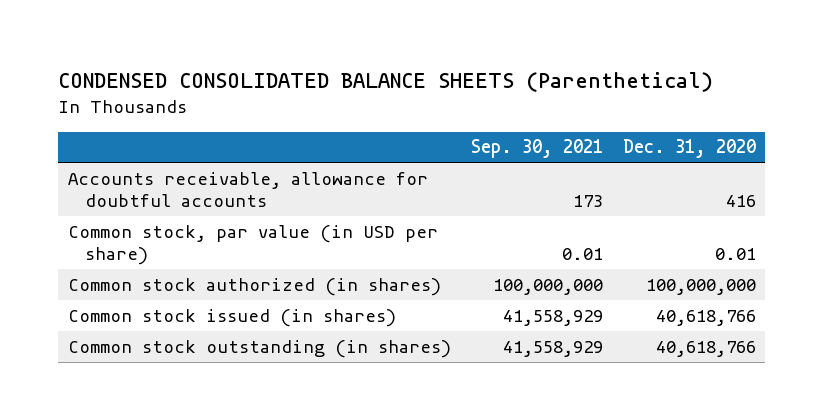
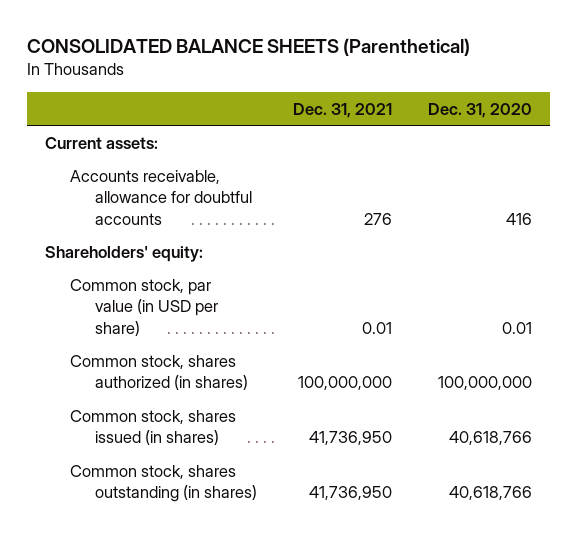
- CONDENSED CONSOLIDATED BALANCE SHEETS (Parenthetical)
+ CONSOLIDATED BALANCE SHEETS (Parenthetical)
- | Sep. 30, 2021 | Dec. 31, 2020
+ | Dec. 31, 2021 | Dec. 31, 2020
+ Current assets:
+ Shareholders' equity:
- Common stock authorized (in shares) | 100,000,000 | 100,000,000
- Common stock issued (in shares) | 41,558,929 | 40,618,766
- Common stock outstanding (in shares) | 41,558,929 | 40,618,766
+ Common stock, shares authorized (in shares) | 100,000,000 | 100,000,000
+ Common stock, shares issued (in shares) | 41,736,950 | 40,618,766
+ Common stock, shares outstanding (in shares) | 41,736,950 | 40,618,766

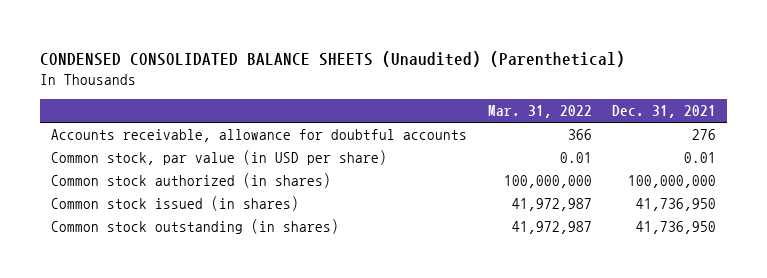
- CONSOLIDATED BALANCE SHEETS (Parenthetical)
+ CONDENSED CONSOLIDATED BALANCE SHEETS (Unaudited) (Parenthetical)
- | Dec. 31, 2021 | Dec. 31, 2020
+ | Mar. 31, 2022 | Dec. 31, 2021
- Current assets:
- Shareholders' equity:
- Common stock, shares authorized (in shares) | 100,000,000 | 100,000,000
- Common stock, shares issued (in shares) | 41,736,950 | 40,618,766
- Common stock, shares outstanding (in shares) | 41,736,950 | 40,618,766
+ Common stock authorized (in shares) | 100,000,000 | 100,000,000
+ Common stock issued (in shares) | 41,972,987 | 41,736,950
+ Common stock outstanding (in shares) | 41,972,987 | 41,736,950

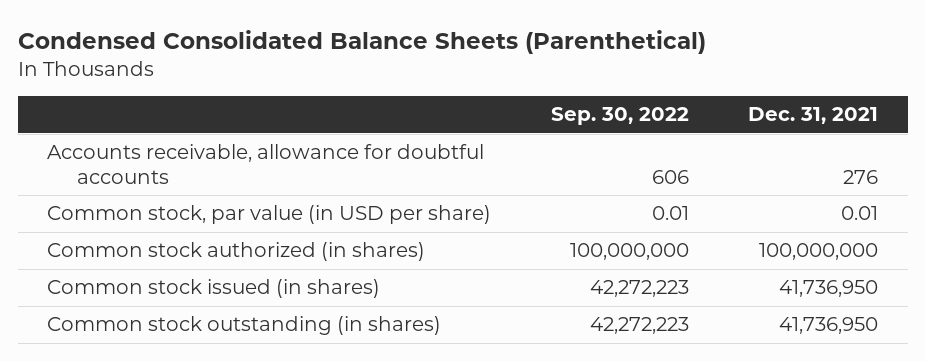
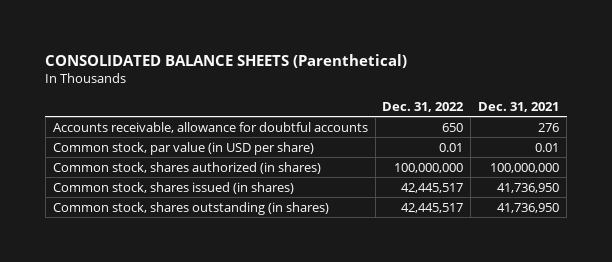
- Condensed Consolidated Balance Sheets (Parenthetical)
+ CONSOLIDATED BALANCE SHEETS (Parenthetical)
- | Sep. 30, 2022 | Dec. 31, 2021
+ | Dec. 31, 2022 | Dec. 31, 2021
- Common stock authorized (in shares) | 100,000,000 | 100,000,000
- Common stock issued (in shares) | 42,272,223 | 41,736,950
- Common stock outstanding (in shares) | 42,272,223 | 41,736,950
+ Common stock, shares authorized (in shares) | 100,000,000 | 100,000,000
+ Common stock, shares issued (in shares) | 42,445,517 | 41,736,950
+ Common stock, shares outstanding (in shares) | 42,445,517 | 41,736,950

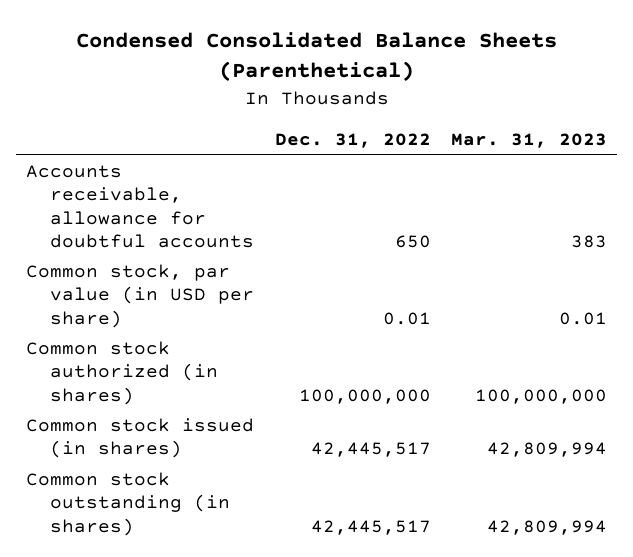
- CONSOLIDATED BALANCE SHEETS (Parenthetical)
+ Condensed Consolidated Balance Sheets (Parenthetical)
- | Dec. 31, 2022 | Dec. 31, 2021
+ | Dec. 31, 2022 | Mar. 31, 2023
- Common stock, shares authorized (in shares) | 100,000,000 | 100,000,000
- Common stock, shares issued (in shares) | 42,445,517 | 41,736,950
- Common stock, shares outstanding (in shares) | 42,445,517 | 41,736,950
+ Common stock authorized (in shares) | 100,000,000 | 100,000,000
+ Common stock issued (in shares) | 42,445,517 | 42,809,994
+ Common stock outstanding (in shares) | 42,445,517 | 42,809,994

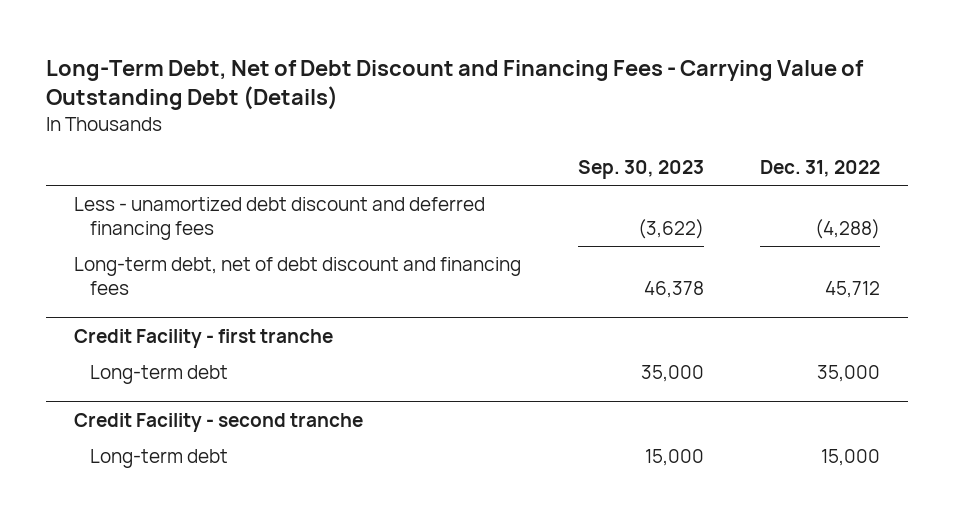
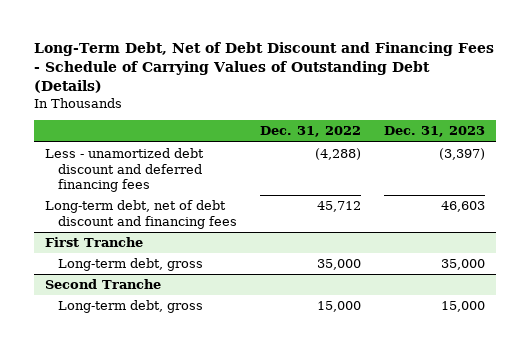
- Long-Term Debt, Net of Debt Discount and Financing Fees - Carrying Value of Outstanding Debt (Details)
+ Long-Term Debt, Net of Debt Discount and Financing Fees - Schedule of Carrying Values of Outstanding Debt (Details)
- | Sep. 30, 2023 | Dec. 31, 2022
+ | Dec. 31, 2022 | Dec. 31, 2023
- Credit Facility - first tranche
- Long-term debt | 35,000 | 35,000
- Credit Facility - second tranche
- Long-term debt | 15,000 | 15,000
+ First Tranche
+ Long-term debt, gross | 35,000 | 35,000
+ Second Tranche
+ Long-term debt, gross | 15,000 | 15,000

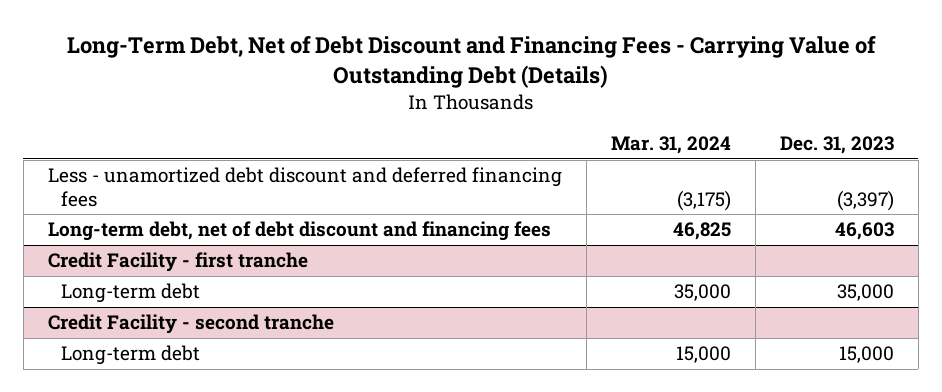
- Long-Term Debt, Net of Debt Discount and Financing Fees - Schedule of Carrying Values of Outstanding Debt (Details)
+ Long-Term Debt, Net of Debt Discount and Financing Fees - Carrying Value of Outstanding Debt (Details)
- | Dec. 31, 2022 | Dec. 31, 2023
+ | Mar. 31, 2024 | Dec. 31, 2023
- First Tranche
- Long-term debt, gross | 35,000 | 35,000
- Second Tranche
- Long-term debt, gross | 15,000 | 15,000
+ Credit Facility - first tranche
+ Long-term debt | 35,000 | 35,000
+ Credit Facility - second tranche
+ Long-term debt | 15,000 | 15,000

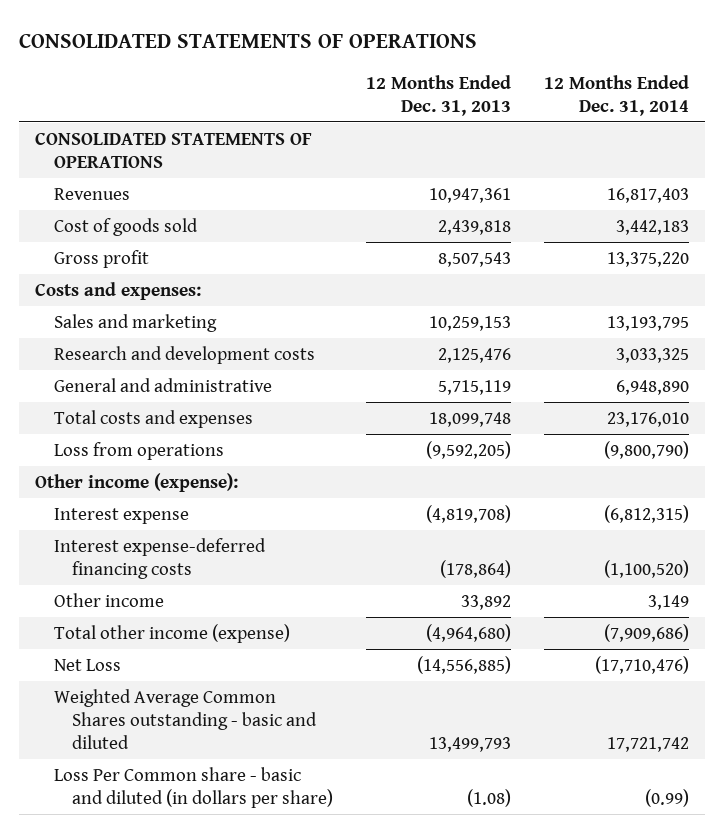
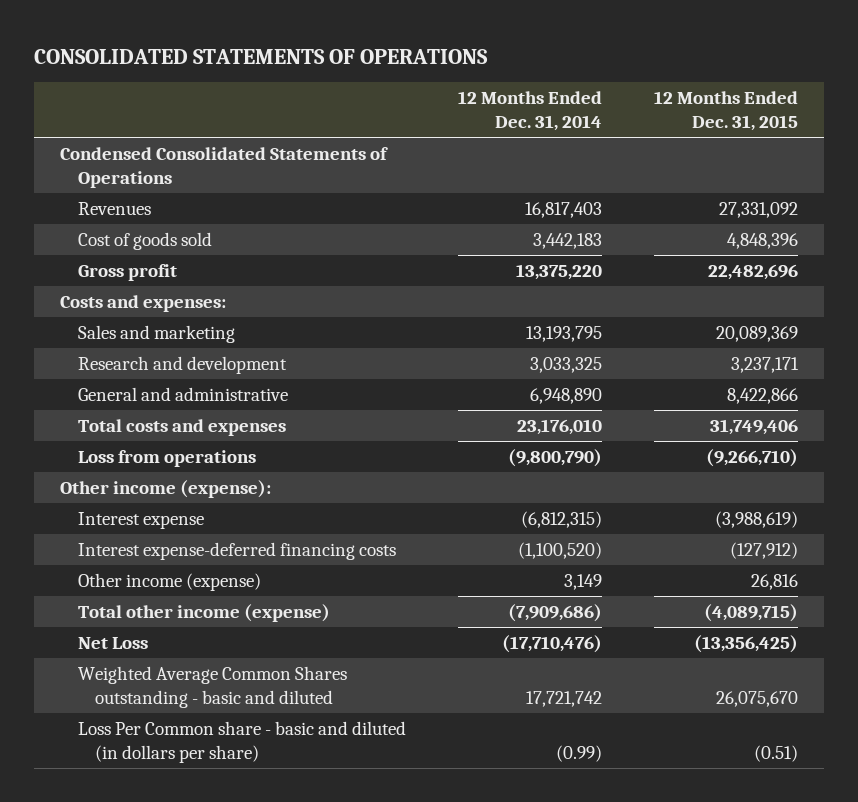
- | 12 Months Ended Dec. 31, 2013 | 12 Months Ended Dec. 31, 2014
+ | 12 Months Ended Dec. 31, 2014 | 12 Months Ended Dec. 31, 2015
- CONSOLIDATED STATEMENTS OF OPERATIONS
+ Condensed Consolidated Statements of Operations
- Research and development costs | 2,125,476 | 3,033,325
+ Research and development | 3,033,325 | 3,237,171
- Other income | 33,892 | 3,149
+ Other income (expense) | 3,149 | 26,816

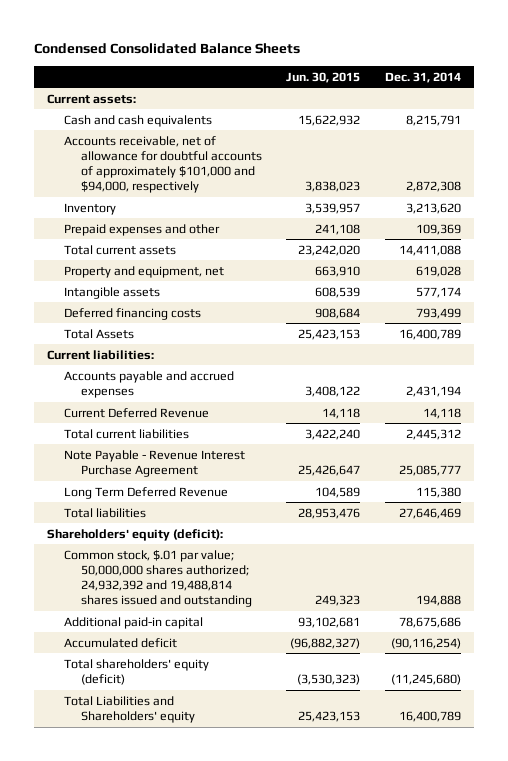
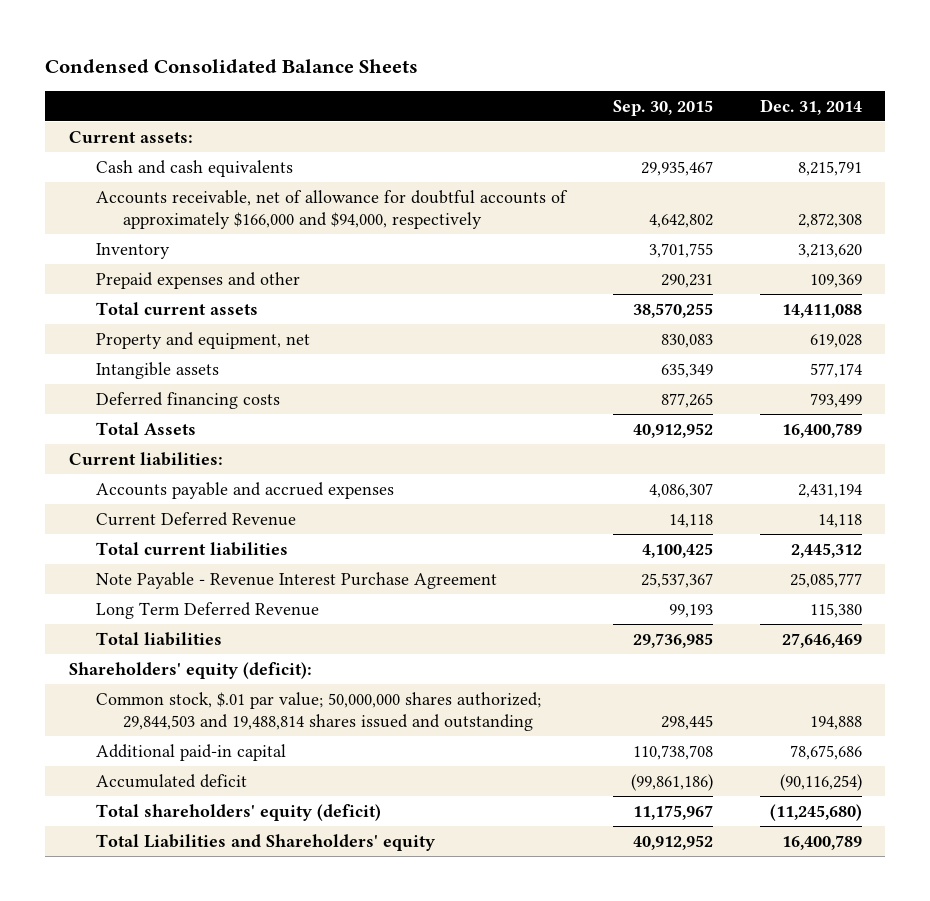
- | Jun. 30, 2015 | Dec. 31, 2014
+ | Sep. 30, 2015 | Dec. 31, 2014
- Accounts receivable, net of allowance for doubtful accounts of approximately $101,000 and $94,000, respectively | 3,838,023 | 2,872,308
+ Accounts receivable, net of allowance for doubtful accounts of approximately $166,000 and $94,000, respectively | 4,642,802 | 2,872,308
- Common stock, $.01 par value; 50,000,000 shares authorized; 24,932,392 and 19,488,814 shares issued and outstanding | 249,323 | 194,888
+ Common stock, $.01 par value; 50,000,000 shares authorized; 29,844,503 and 19,488,814 shares issued and outstanding | 298,445 | 194,888

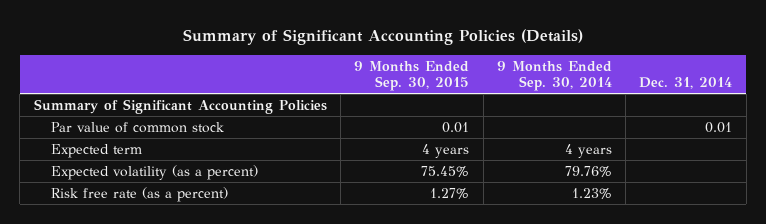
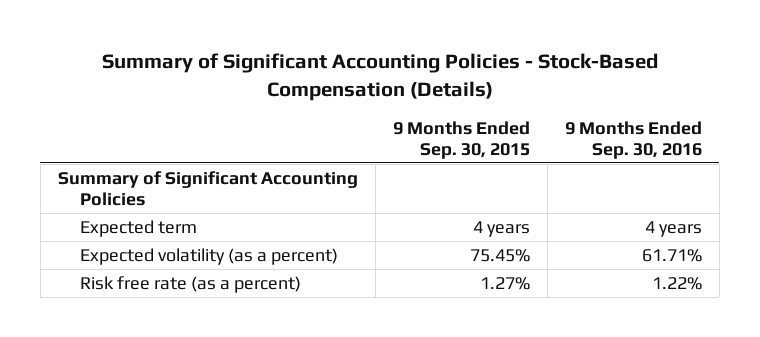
- Summary of Significant Accounting Policies (Details)
+ Summary of Significant Accounting Policies - Stock-Based Compensation (Details)
- | 9 Months Ended Sep. 30, 2015 | 9 Months Ended Sep. 30, 2014 | Dec. 31, 2014
+ | 9 Months Ended Sep. 30, 2015 | 9 Months Ended Sep. 30, 2016
- Par value of common stock | 0.01 | | 0.01

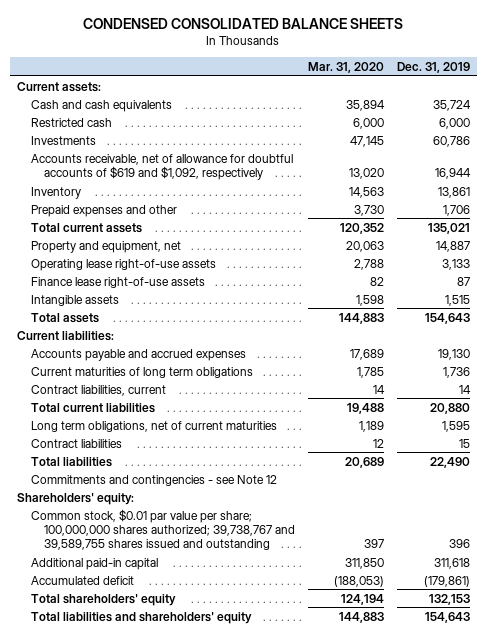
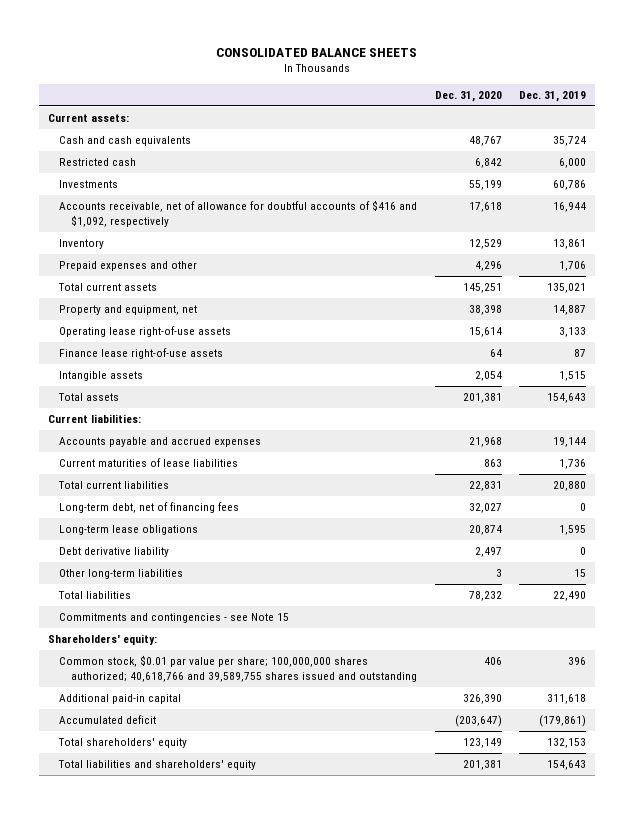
- CONDENSED CONSOLIDATED BALANCE SHEETS
+ CONSOLIDATED BALANCE SHEETS
- | Mar. 31, 2020 | Dec. 31, 2019
+ | Dec. 31, 2020 | Dec. 31, 2019
- Accounts receivable, net of allowance for doubtful accounts of $619 and $1,092, respectively | 13,020 | 16,944
+ Accounts receivable, net of allowance for doubtful accounts of $416 and $1,092, respectively | 17,618 | 16,944
- Accounts payable and accrued expenses | 17,689 | 19,130
- Current maturities of long term obligations | 1,785 | 1,736
- Contract liabilities, current | 14 | 14
+ Accounts payable and accrued expenses | 21,968 | 19,144
+ Current maturities of lease liabilities | 863 | 1,736
- Long term obligations, net of current maturities | 1,189 | 1,595
- Contract liabilities | 12 | 15
+ Long-term debt, net of financing fees | 32,027 | 0
+ Long-term lease obligations | 20,874 | 1,595
+ Debt derivative liability | 2,497 | 0
+ Other long-term liabilities | 3 | 15
- Commitments and contingencies - see Note 12
+ Commitments and contingencies - see Note 15
- Common stock, $0.01 par value per share; 100,000,000 shares authorized; 39,738,767 and 39,589,755 shares issued and outstanding | 397 | 396
+ Common stock, $0.01 par value per share; 100,000,000 shares authorized; 40,618,766 and 39,589,755 shares issued and outstanding | 406 | 396

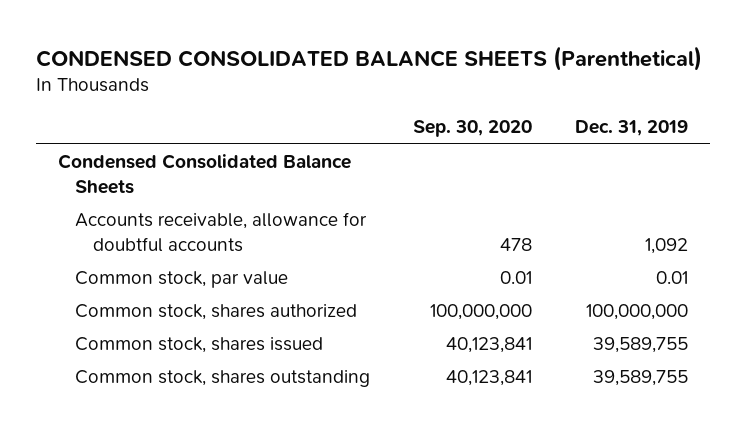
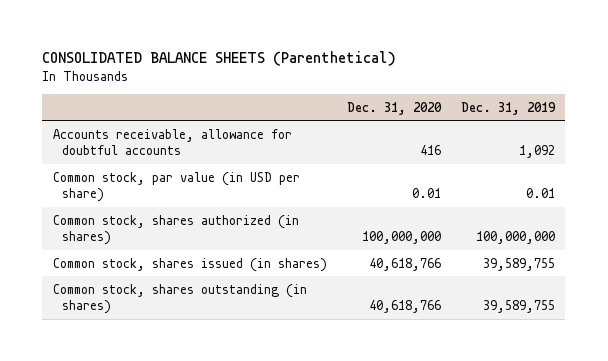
- CONDENSED CONSOLIDATED BALANCE SHEETS (Parenthetical)
+ CONSOLIDATED BALANCE SHEETS (Parenthetical)
- | Sep. 30, 2020 | Dec. 31, 2019
+ | Dec. 31, 2020 | Dec. 31, 2019
- Condensed Consolidated Balance Sheets
- Common stock, par value | 0.01 | 0.01
- Common stock, shares authorized | 100,000,000 | 100,000,000
- Common stock, shares issued | 40,123,841 | 39,589,755
- Common stock, shares outstanding | 40,123,841 | 39,589,755
+ Common stock, par value (in USD per share) | 0.01 | 0.01
+ Common stock, shares authorized (in shares) | 100,000,000 | 100,000,000
+ Common stock, shares issued (in shares) | 40,618,766 | 39,589,755
+ Common stock, shares outstanding (in shares) | 40,618,766 | 39,589,755

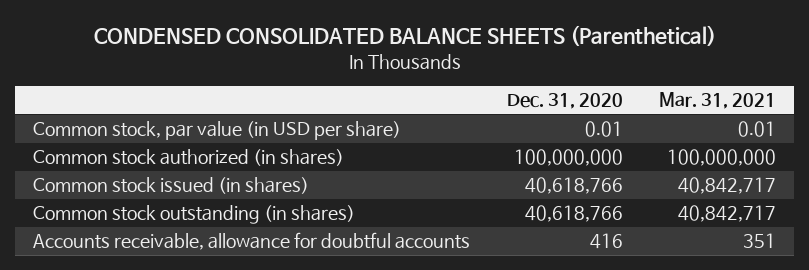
- CONSOLIDATED BALANCE SHEETS (Parenthetical)
+ CONDENSED CONSOLIDATED BALANCE SHEETS (Parenthetical)
- | Dec. 31, 2020 | Dec. 31, 2019
+ | Dec. 31, 2020 | Mar. 31, 2021
- Common stock, shares authorized (in shares) | 100,000,000 | 100,000,000
- Common stock, shares issued (in shares) | 40,618,766 | 39,589,755
- Common stock, shares outstanding (in shares) | 40,618,766 | 39,589,755
+ Common stock authorized (in shares) | 100,000,000 | 100,000,000
+ Common stock issued (in shares) | 40,618,766 | 40,842,717
+ Common stock outstanding (in shares) | 40,618,766 | 40,842,717
moved down: Accounts receivable, allowance for doubtful accounts | 416 | 351

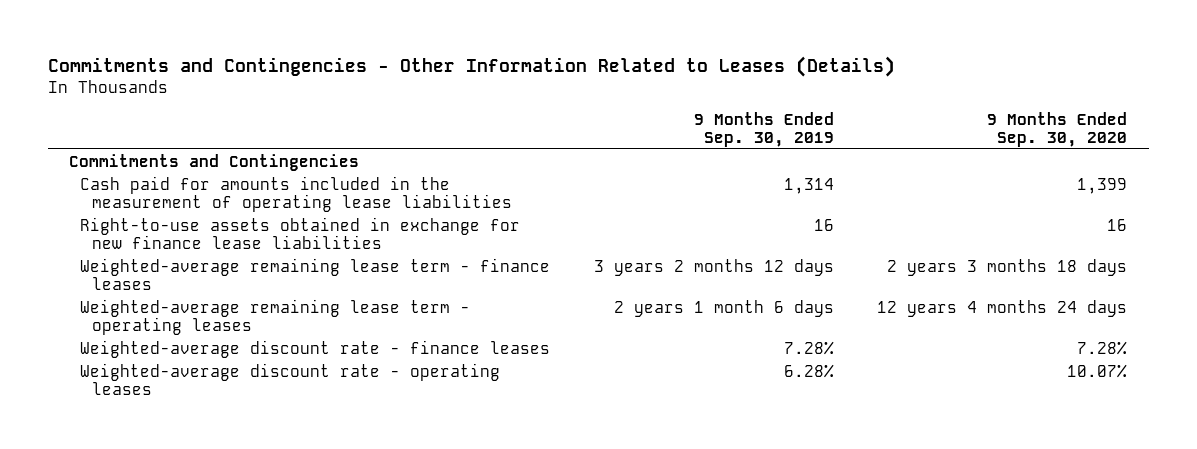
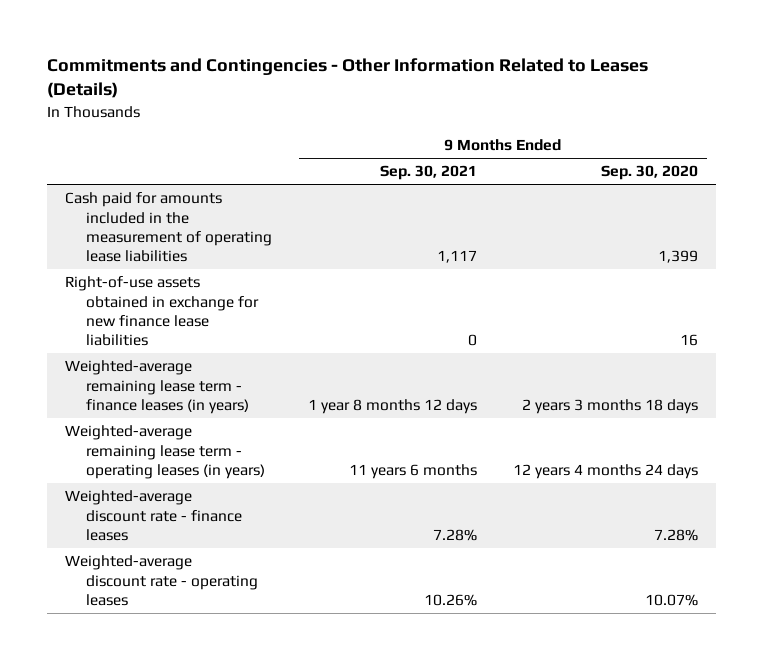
- | 9 Months Ended Sep. 30, 2019 | 9 Months Ended Sep. 30, 2020
+ | 9 Months Ended Sep. 30, 2021 | 9 Months Ended Sep. 30, 2020
- Commitments and Contingencies
- Right-to-use assets obtained in exchange for new finance lease liabilities | 16 | 16
- Weighted-average remaining lease term - finance leases | 3 years 2 months 12 days | 2 years 3 months 18 days
- Weighted-average remaining lease term - operating leases | 2 years 1 month 6 days | 12 years 4 months 24 days
+ Right-of-use assets obtained in exchange for new finance lease liabilities | 0 | 16
+ Weighted-average remaining lease term - finance leases (in years) | 1 year 8 months 12 days | 2 years 3 months 18 days
+ Weighted-average remaining lease term - operating leases (in years) | 11 years 6 months | 12 years 4 months 24 days

